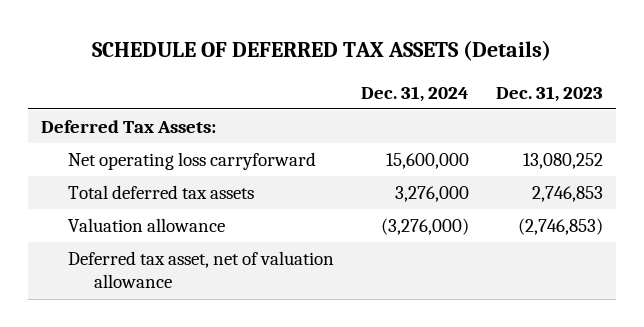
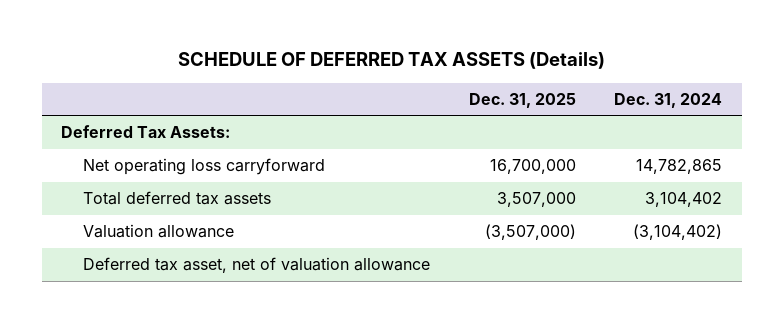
- | Dec. 31, 2024 | Dec. 31, 2023
+ | Dec. 31, 2025 | Dec. 31, 2024
- Net operating loss carryforward | 15,600,000 | 13,080,252
- Total deferred tax assets | 3,276,000 | 2,746,853
- Valuation allowance | (3,276,000) | (2,746,853)
+ Net operating loss carryforward | 16,700,000 | 14,782,865
+ Total deferred tax assets | 3,507,000 | 3,104,402
+ Valuation allowance | (3,507,000) | (3,104,402)

